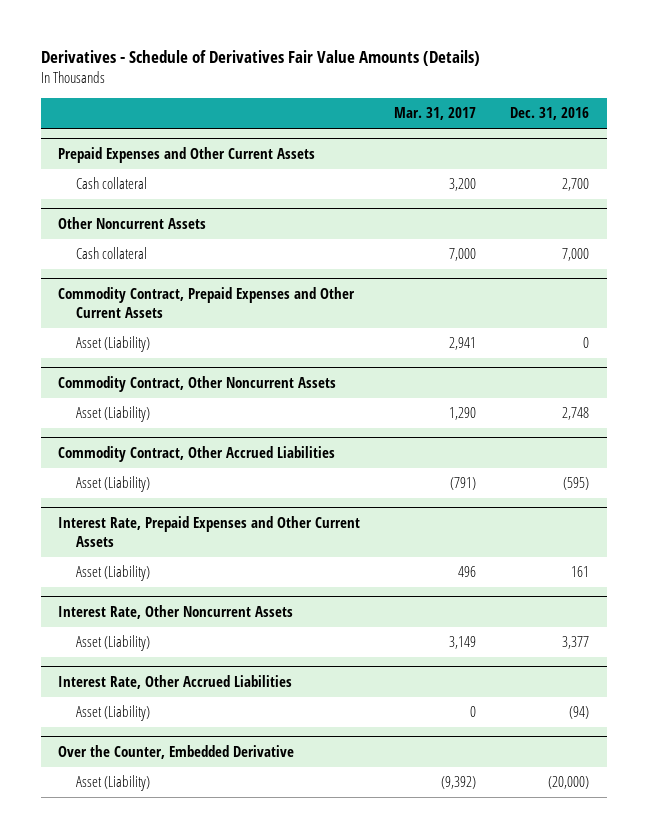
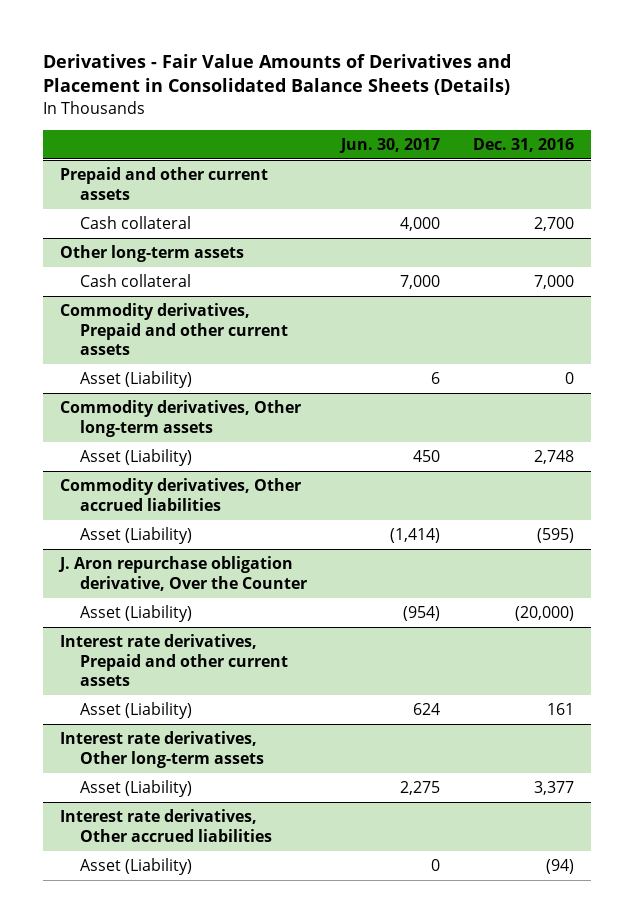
- Derivatives - Schedule of Derivatives Fair Value Amounts (Details)
+ Derivatives - Fair Value Amounts of Derivatives and Placement in Consolidated Balance Sheets (Details)
- | Mar. 31, 2017 | Dec. 31, 2016
+ | Jun. 30, 2017 | Dec. 31, 2016
- Prepaid Expenses and Other Current Assets
+ Prepaid and other current assets
- Other Noncurrent Assets
+ Other long-term assets
- Commodity Contract, Prepaid Expenses and Other Current Assets
+ Commodity derivatives, Prepaid and other current assets
- Commodity Contract, Other Noncurrent Assets
+ Commodity derivatives, Other long-term assets
- Commodity Contract, Other Accrued Liabilities
+ Commodity derivatives, Other accrued liabilities
- Interest Rate, Prepaid Expenses and Other Current Assets
+ J. Aron repurchase obligation derivative, Over the Counter
+ Asset (Liability) | (954) | (20,000)
+ Interest rate derivatives, Prepaid and other current assets
- Interest Rate, Other Noncurrent Assets
+ Interest rate derivatives, Other long-term assets
- Interest Rate, Other Accrued Liabilities
+ Interest rate derivatives, Other accrued liabilities
- Over the Counter, Embedded Derivative
- Asset (Liability) | (9,392) | (20,000)

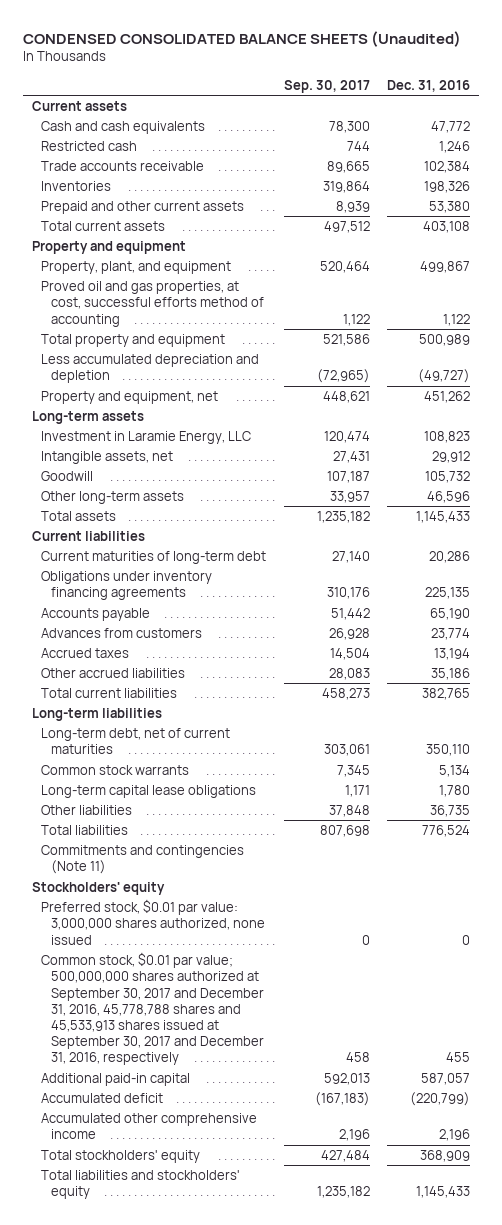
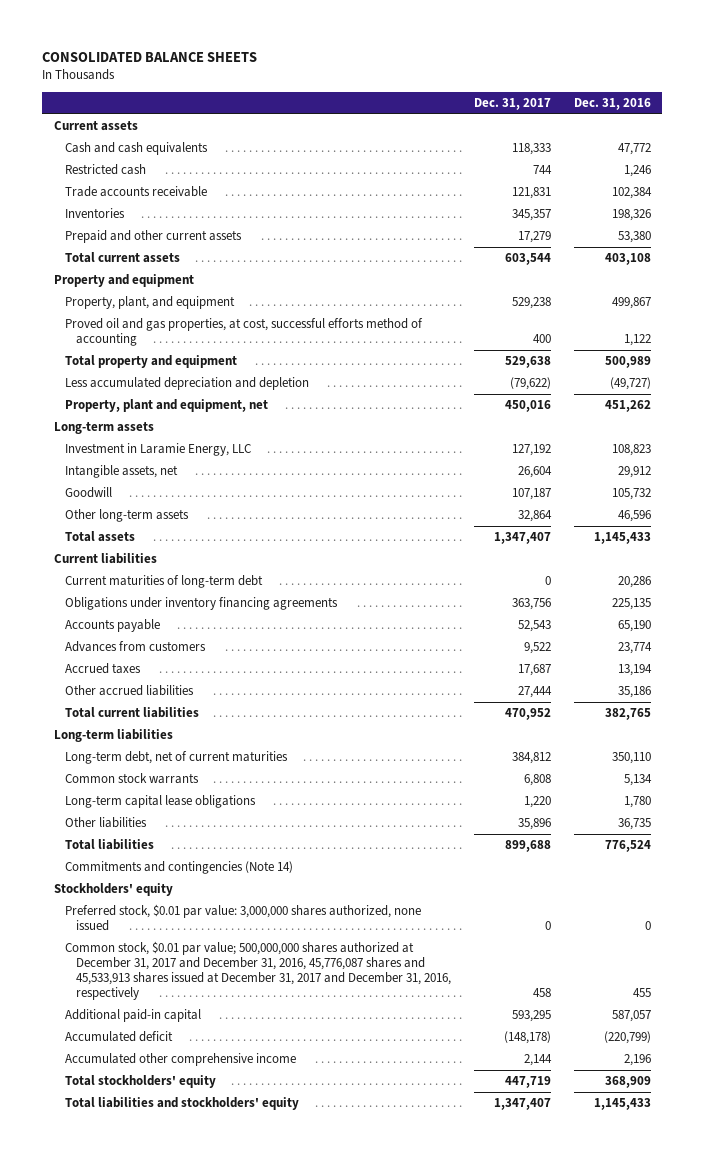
- CONDENSED CONSOLIDATED BALANCE SHEETS (Unaudited)
+ CONSOLIDATED BALANCE SHEETS
- | Sep. 30, 2017 | Dec. 31, 2016
+ | Dec. 31, 2017 | Dec. 31, 2016
- Property and equipment, net | 448,621 | 451,262
+ Property, plant and equipment, net | 450,016 | 451,262
- Commitments and contingencies (Note 11)
+ Commitments and contingencies (Note 14)
- Common stock, $0.01 par value; 500,000,000 shares authorized at September 30, 2017 and December 31, 2016, 45,778,788 shares and 45,533,913 shares issued at September 30, 2017 and December 31, 2016, respectively | 458 | 455
+ Common stock, $0.01 par value; 500,000,000 shares authorized at December 31, 2017 and December 31, 2016, 45,776,087 shares and 45,533,913 shares issued at December 31, 2017 and December 31, 2016, respectively | 458 | 455

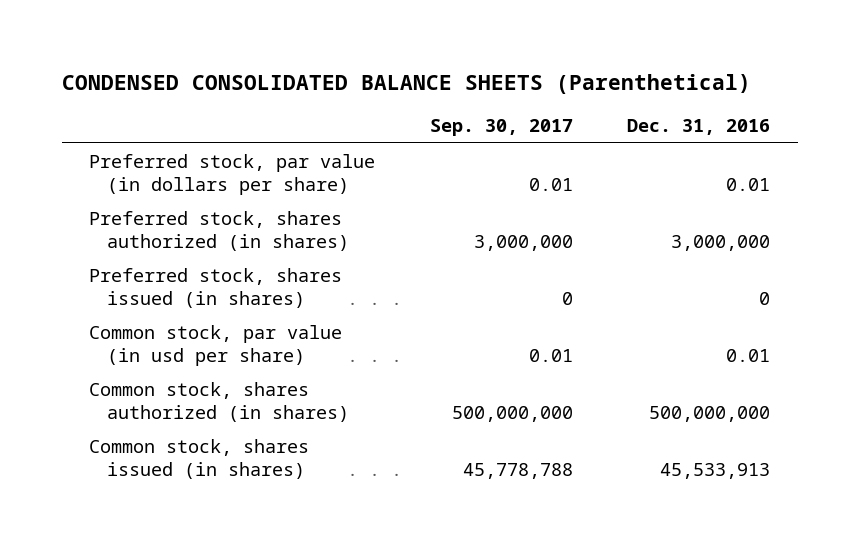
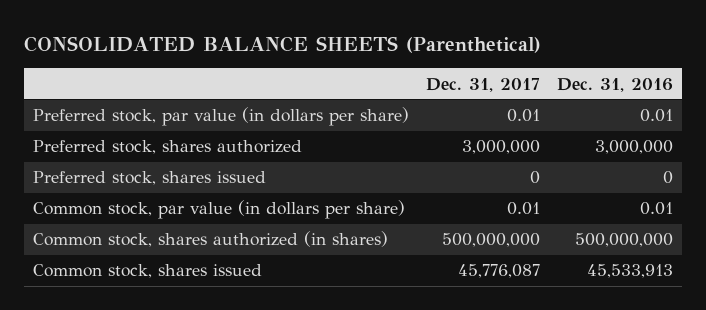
- CONDENSED CONSOLIDATED BALANCE SHEETS (Parenthetical)
+ CONSOLIDATED BALANCE SHEETS (Parenthetical)
- | Sep. 30, 2017 | Dec. 31, 2016
+ | Dec. 31, 2017 | Dec. 31, 2016
- Preferred stock, shares authorized (in shares) | 3,000,000 | 3,000,000
- Preferred stock, shares issued (in shares) | 0 | 0
- Common stock, par value (in usd per share) | 0.01 | 0.01
+ Preferred stock, shares authorized | 3,000,000 | 3,000,000
+ Preferred stock, shares issued | 0 | 0
+ Common stock, par value (in dollars per share) | 0.01 | 0.01
- Common stock, shares issued (in shares) | 45,778,788 | 45,533,913
+ Common stock, shares issued | 45,776,087 | 45,533,913

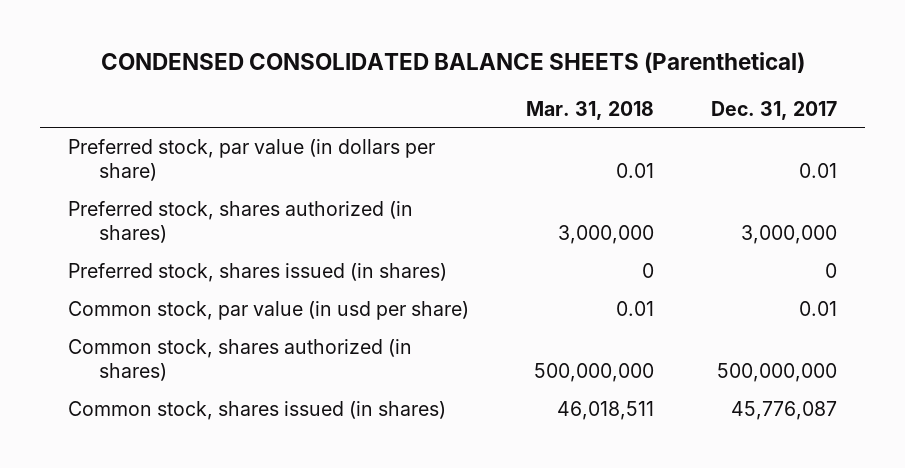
- CONSOLIDATED BALANCE SHEETS (Parenthetical)
+ CONDENSED CONSOLIDATED BALANCE SHEETS (Parenthetical)
- | Dec. 31, 2017 | Dec. 31, 2016
+ | Mar. 31, 2018 | Dec. 31, 2017
- Preferred stock, shares authorized | 3,000,000 | 3,000,000
- Preferred stock, shares issued | 0 | 0
- Common stock, par value (in dollars per share) | 0.01 | 0.01
+ Preferred stock, shares authorized (in shares) | 3,000,000 | 3,000,000
+ Preferred stock, shares issued (in shares) | 0 | 0
+ Common stock, par value (in usd per share) | 0.01 | 0.01
- Common stock, shares issued | 45,776,087 | 45,533,913
+ Common stock, shares issued (in shares) | 46,018,511 | 45,776,087

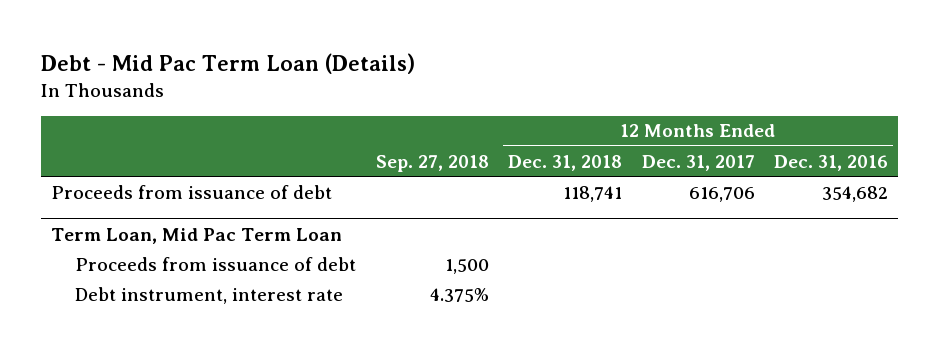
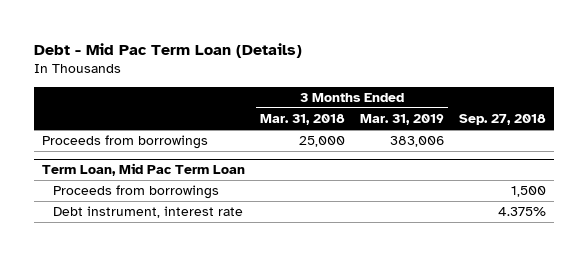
- | Sep. 27, 2018 | 12 Months Ended Dec. 31, 2018 | 12 Months Ended Dec. 31, 2017 | 12 Months Ended Dec. 31, 2016
+ | 3 Months Ended Mar. 31, 2018 | 3 Months Ended Mar. 31, 2019 | Sep. 27, 2018
- Proceeds from issuance of debt | | 118,741 | 616,706 | 354,682
+ Proceeds from borrowings | 25,000 | 383,006 |
@ Term Loan, Mid Pac Term Loan
- Proceeds from issuance of debt | 1,500 | | |
+ Proceeds from borrowings | | | 1,500

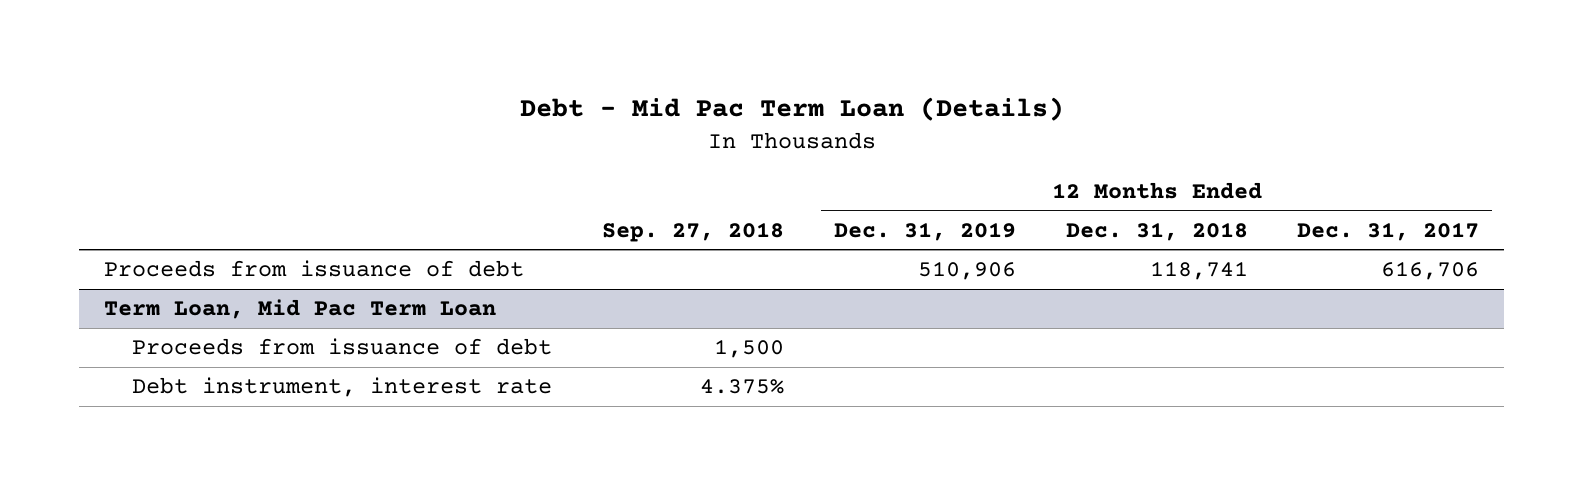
- | 3 Months Ended Mar. 31, 2018 | 3 Months Ended Mar. 31, 2019 | Sep. 27, 2018
+ | Sep. 27, 2018 | 12 Months Ended Dec. 31, 2019 | 12 Months Ended Dec. 31, 2018 | 12 Months Ended Dec. 31, 2017
- Proceeds from borrowings | 25,000 | 383,006 |
+ Proceeds from issuance of debt | | 510,906 | 118,741 | 616,706
@ Term Loan, Mid Pac Term Loan
- Proceeds from borrowings | | | 1,500
+ Proceeds from issuance of debt | 1,500 | | |

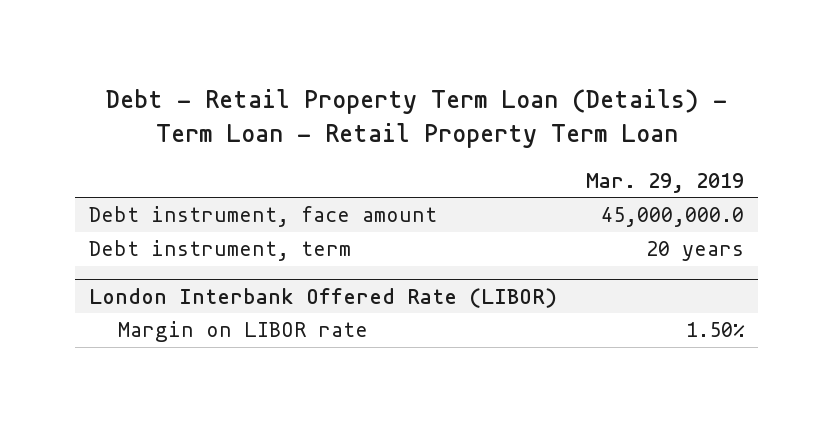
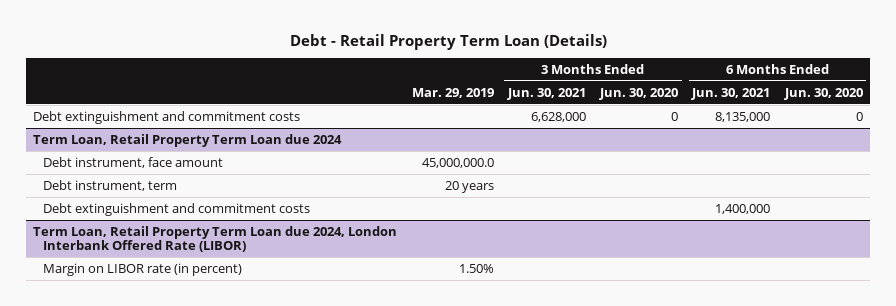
- Debt - Retail Property Term Loan (Details) - Term Loan - Retail Property Term Loan
+ Debt - Retail Property Term Loan (Details)
- | Mar. 29, 2019
+ | Mar. 29, 2019 | 3 Months Ended Jun. 30, 2021 | 3 Months Ended Jun. 30, 2020 | 6 Months Ended Jun. 30, 2021 | 6 Months Ended Jun. 30, 2020
+ Debt extinguishment and commitment costs | | 6,628,000 | 0 | 8,135,000 | 0
+ Term Loan, Retail Property Term Loan due 2024
- London Interbank Offered Rate (LIBOR)
- Margin on LIBOR rate | 1.50%
+ Debt extinguishment and commitment costs | | | | 1,400,000 |
+ Term Loan, Retail Property Term Loan due 2024, London Interbank Offered Rate (LIBOR)
+ Margin on LIBOR rate (in percent) | 1.50% | | | |

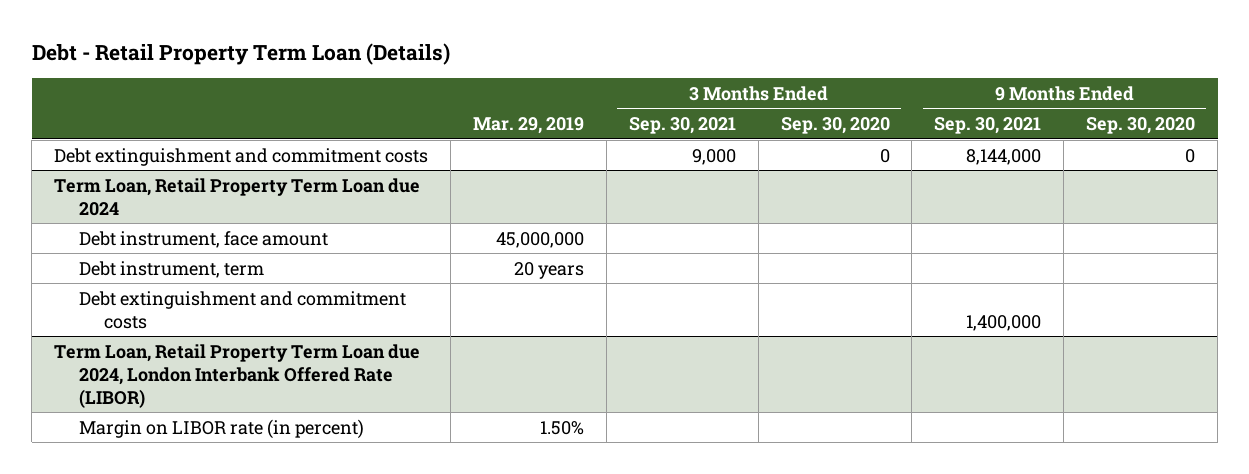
- | Mar. 29, 2019 | 3 Months Ended Jun. 30, 2021 | 3 Months Ended Jun. 30, 2020 | 6 Months Ended Jun. 30, 2021 | 6 Months Ended Jun. 30, 2020
+ | Mar. 29, 2019 | 3 Months Ended Sep. 30, 2021 | 3 Months Ended Sep. 30, 2020 | 9 Months Ended Sep. 30, 2021 | 9 Months Ended Sep. 30, 2020
@ Term Loan, Retail Property Term Loan due 2024
- Debt instrument, face amount | 45,000,000.0 | | | |
+ Debt instrument, face amount | 45,000,000 | | | |

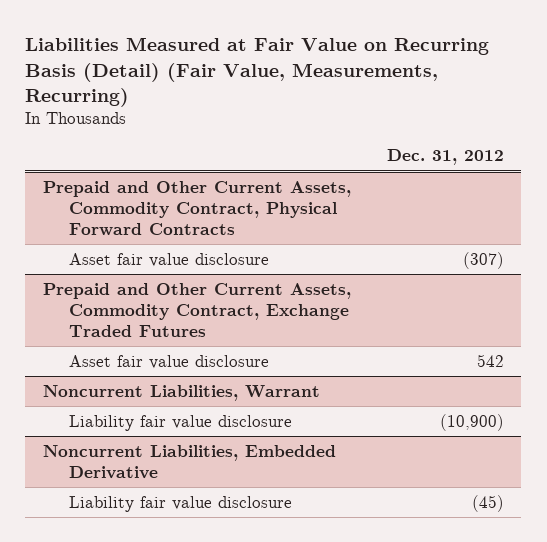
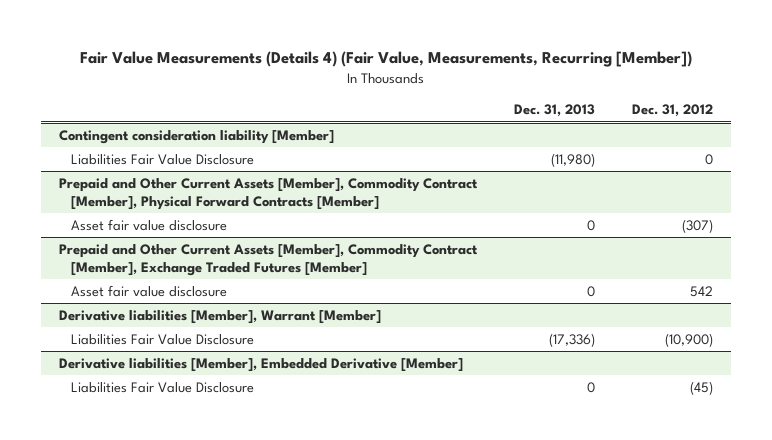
- Liabilities Measured at Fair Value on Recurring Basis (Detail) (Fair Value, Measurements, Recurring)
+ Fair Value Measurements (Details 4) (Fair Value, Measurements, Recurring [Member])
- | Dec. 31, 2012
+ | Dec. 31, 2013 | Dec. 31, 2012
- Prepaid and Other Current Assets, Commodity Contract, Physical Forward Contracts
+ Contingent consideration liability [Member]
+ Liabilities Fair Value Disclosure | (11,980) | 0
+ Prepaid and Other Current Assets [Member], Commodity Contract [Member], Physical Forward Contracts [Member]
- Prepaid and Other Current Assets, Commodity Contract, Exchange Traded Futures
+ Prepaid and Other Current Assets [Member], Commodity Contract [Member], Exchange Traded Futures [Member]
- Noncurrent Liabilities, Warrant
- Liability fair value disclosure | (10,900)
- Noncurrent Liabilities, Embedded Derivative
- Liability fair value disclosure | (45)
+ Derivative liabilities [Member], Warrant [Member]
+ Liabilities Fair Value Disclosure | (17,336) | (10,900)
+ Derivative liabilities [Member], Embedded Derivative [Member]
+ Liabilities Fair Value Disclosure | 0 | (45)

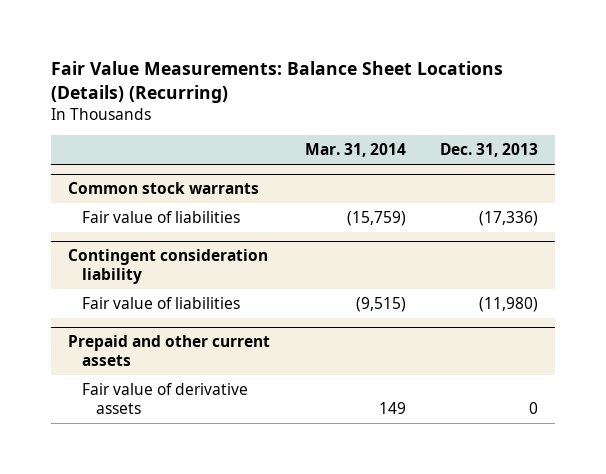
- Fair Value Measurements (Details 4) (Fair Value, Measurements, Recurring [Member])
+ Fair Value Measurements: Balance Sheet Locations (Details) (Recurring)
- | Dec. 31, 2013 | Dec. 31, 2012
+ | Mar. 31, 2014 | Dec. 31, 2013
- Contingent consideration liability [Member]
- Liabilities Fair Value Disclosure | (11,980) | 0
- Prepaid and Other Current Assets [Member], Commodity Contract [Member], Physical Forward Contracts [Member]
- Asset fair value disclosure | 0 | (307)
- Prepaid and Other Current Assets [Member], Commodity Contract [Member], Exchange Traded Futures [Member]
- Asset fair value disclosure | 0 | 542
- Derivative liabilities [Member], Warrant [Member]
- Liabilities Fair Value Disclosure | (17,336) | (10,900)
- Derivative liabilities [Member], Embedded Derivative [Member]
- Liabilities Fair Value Disclosure | 0 | (45)
+ Common stock warrants
+ Fair value of liabilities | (15,759) | (17,336)
+ Contingent consideration liability
+ Fair value of liabilities | (9,515) | (11,980)
+ Prepaid and other current assets
+ Fair value of derivative assets | 149 | 0

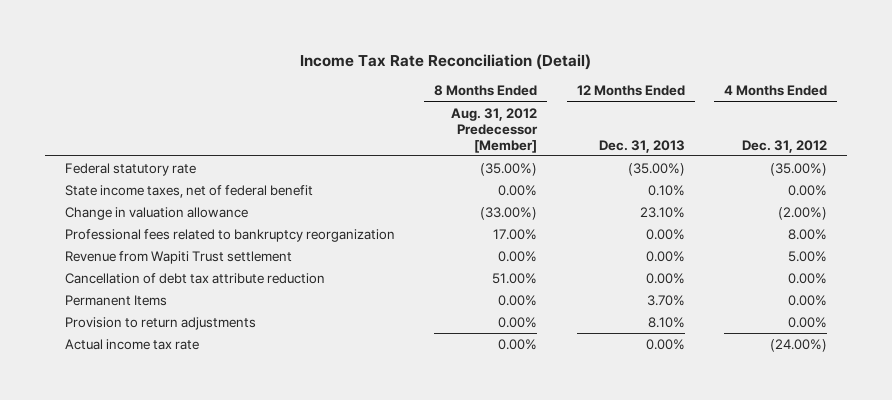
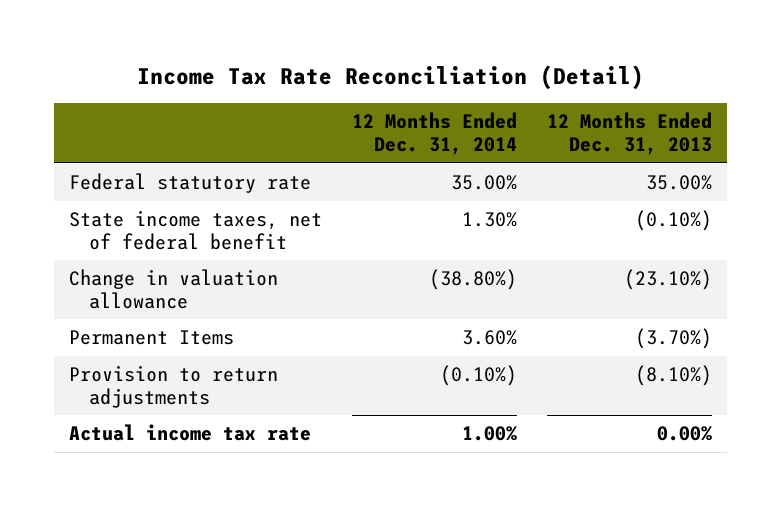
- | 8 Months Ended Aug. 31, 2012 Predecessor [Member] | 12 Months Ended Dec. 31, 2013 | 4 Months Ended Dec. 31, 2012
+ | 12 Months Ended Dec. 31, 2014 | 12 Months Ended Dec. 31, 2013
- Federal statutory rate | (35.00%) | (35.00%) | (35.00%)
- State income taxes, net of federal benefit | 0.00% | 0.10% | 0.00%
- Change in valuation allowance | (33.00%) | 23.10% | (2.00%)
- Professional fees related to bankruptcy reorganization | 17.00% | 0.00% | 8.00%
- Revenue from Wapiti Trust settlement | 0.00% | 0.00% | 5.00%
- Cancellation of debt tax attribute reduction | 51.00% | 0.00% | 0.00%
- Permanent Items | 0.00% | 3.70% | 0.00%
- Provision to return adjustments | 0.00% | 8.10% | 0.00%
+ Federal statutory rate | 35.00% | 35.00%
+ State income taxes, net of federal benefit | 1.30% | (0.10%)
+ Change in valuation allowance | (38.80%) | (23.10%)
+ Permanent Items | 3.60% | (3.70%)
+ Provision to return adjustments | (0.10%) | (8.10%)

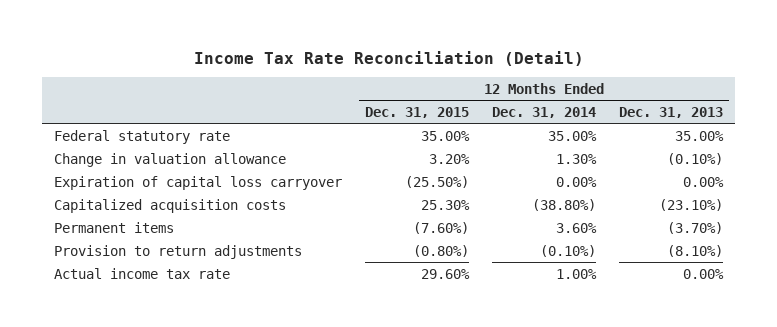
- | 12 Months Ended Dec. 31, 2014 | 12 Months Ended Dec. 31, 2013
+ | 12 Months Ended Dec. 31, 2015 | 12 Months Ended Dec. 31, 2014 | 12 Months Ended Dec. 31, 2013
- State income taxes, net of federal benefit | 1.30% | (0.10%)
- Change in valuation allowance | (38.80%) | (23.10%)
- Permanent Items | 3.60% | (3.70%)
+ Change in valuation allowance | 3.20% | 1.30% | (0.10%)
+ Expiration of capital loss carryover | (25.50%) | 0.00% | 0.00%
+ Capitalized acquisition costs | 25.30% | (38.80%) | (23.10%)
+ Permanent items | (7.60%) | 3.60% | (3.70%)

